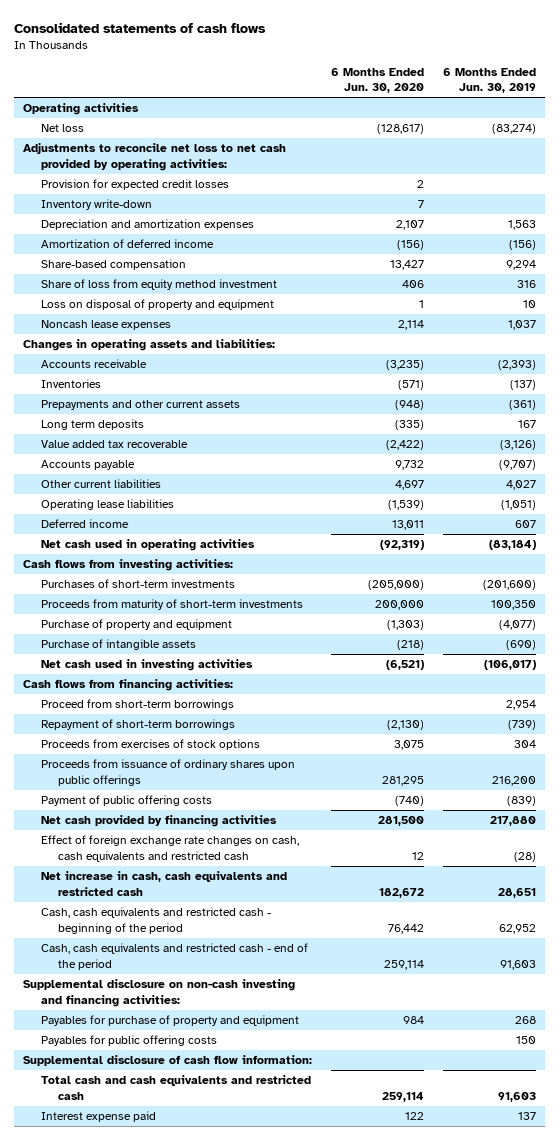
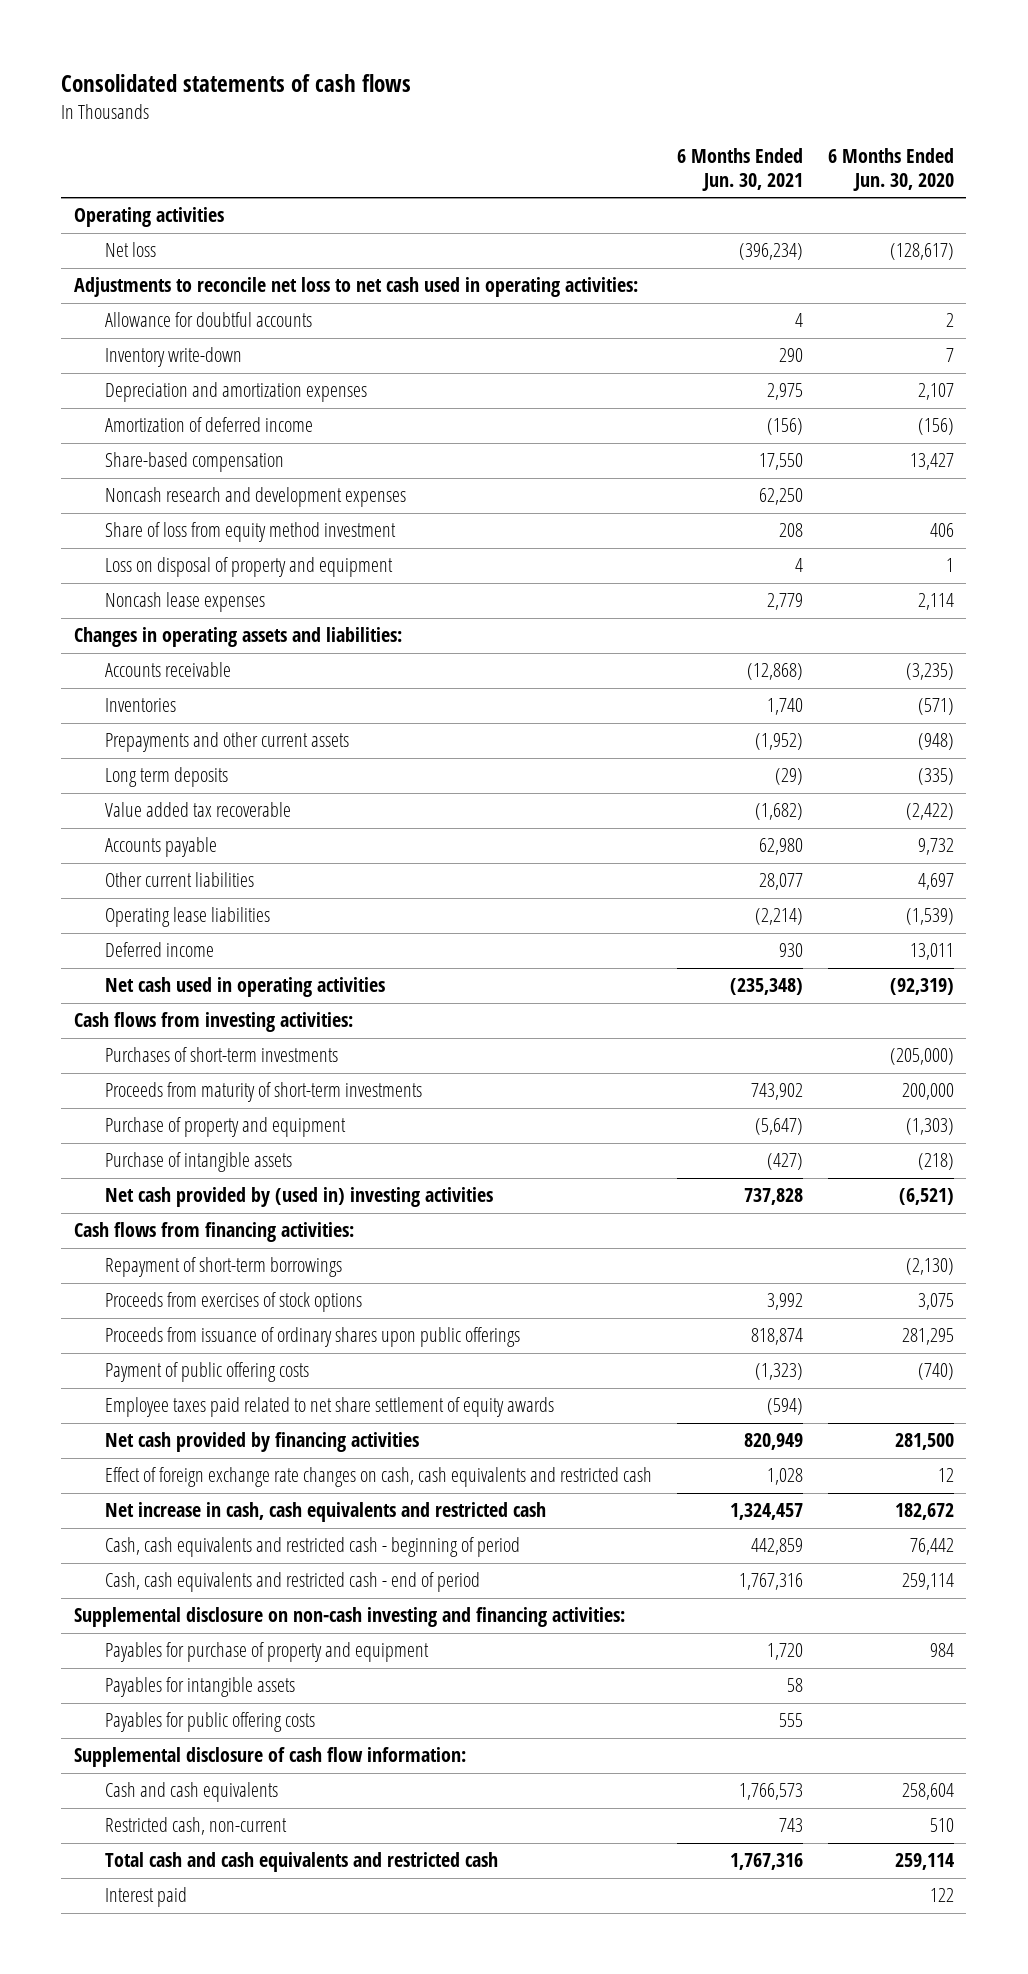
- | 6 Months Ended Jun. 30, 2020 | 6 Months Ended Jun. 30, 2019
+ | 6 Months Ended Jun. 30, 2021 | 6 Months Ended Jun. 30, 2020
- Adjustments to reconcile net loss to net cash provided by operating activities:
- Provision for expected credit losses | 2 |
+ Adjustments to reconcile net loss to net cash used in operating activities:
+ Allowance for doubtful accounts | 4 | 2
+ Noncash research and development expenses | 62,250 |
- Net cash used in investing activities | (6,521) | (106,017)
+ Net cash provided by (used in) investing activities | 737,828 | (6,521)
- Proceed from short-term borrowings | | 2,954
+ Employee taxes paid related to net share settlement of equity awards | (594) |
- Cash, cash equivalents and restricted cash - beginning of the period | 76,442 | 62,952
- Cash, cash equivalents and restricted cash - end of the period | 259,114 | 91,603
+ Cash, cash equivalents and restricted cash - beginning of period | 442,859 | 76,442
+ Cash, cash equivalents and restricted cash - end of period | 1,767,316 | 259,114
+ Payables for intangible assets | 58 |
+ Cash and cash equivalents | 1,766,573 | 258,604
+ Restricted cash, non-current | 743 | 510
- Interest expense paid | 122 | 137
+ Interest paid | | 122

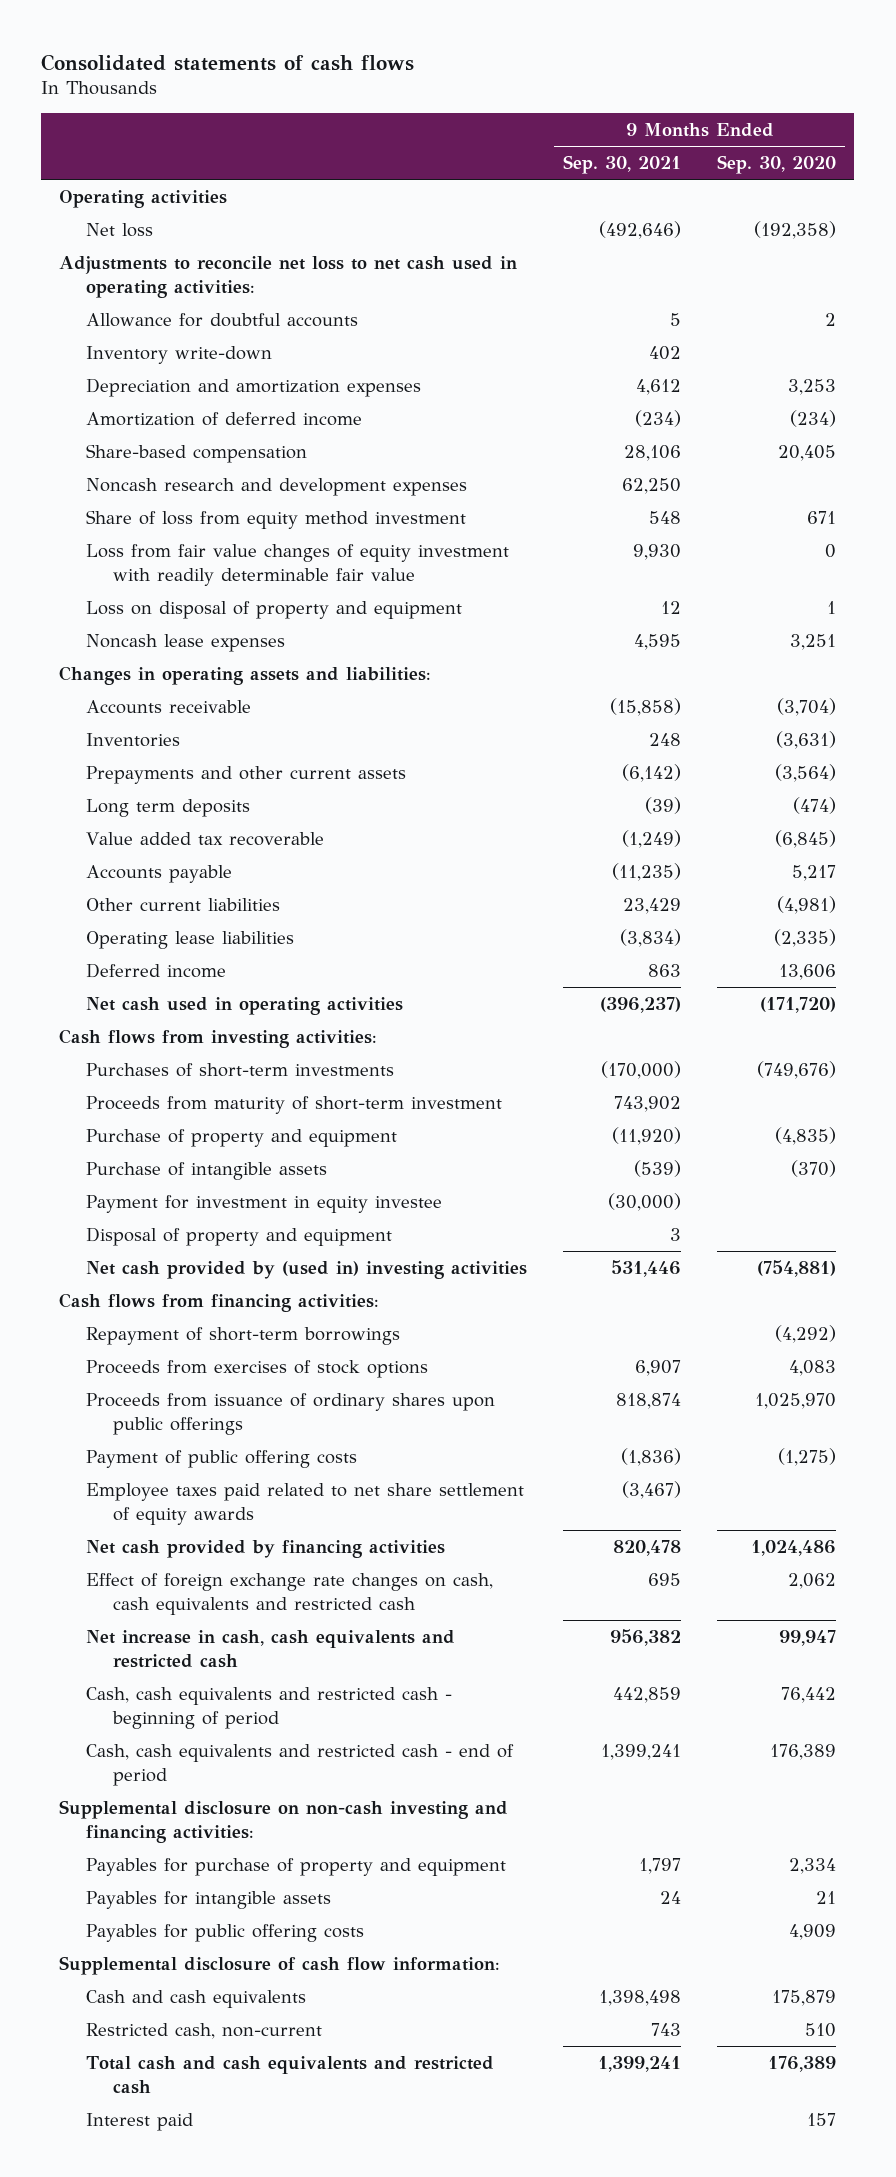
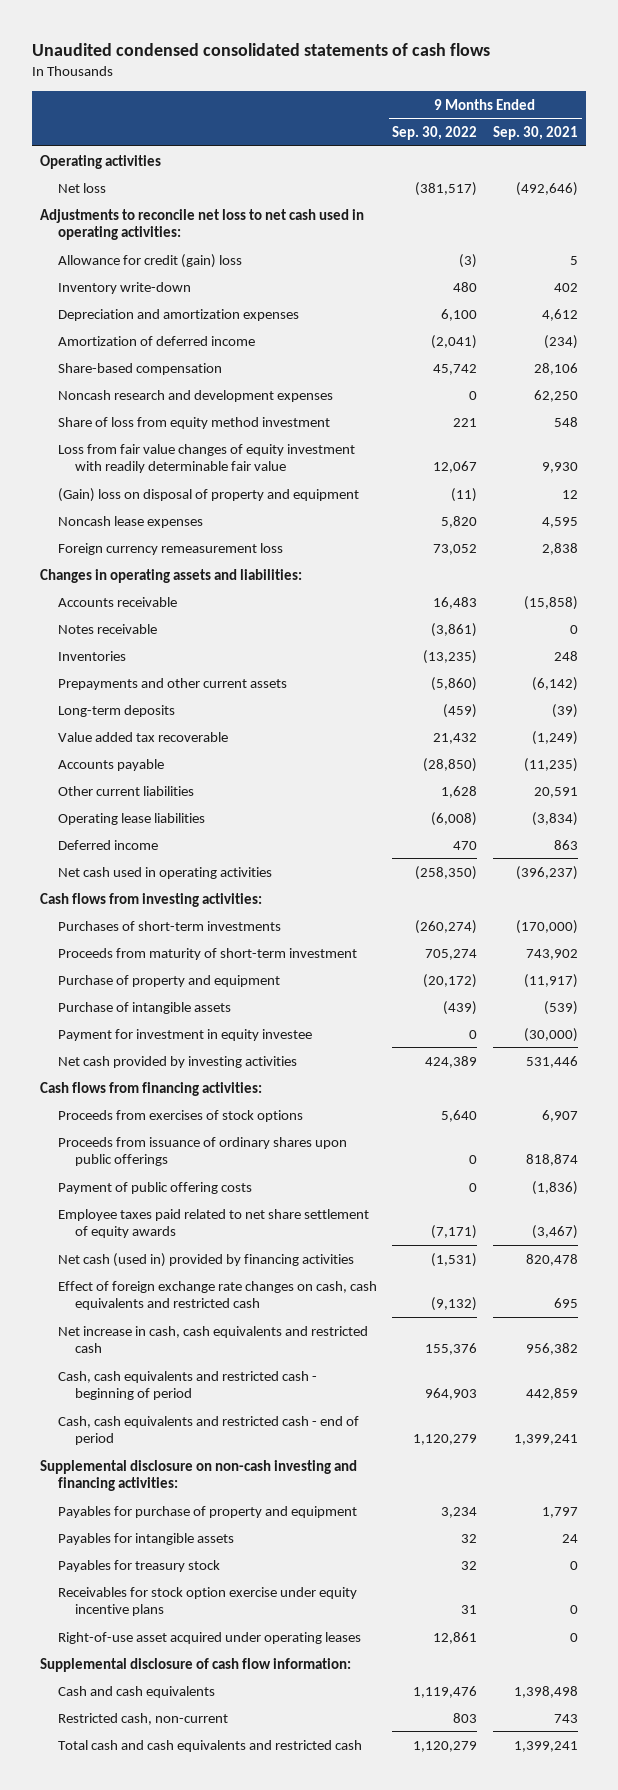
- Consolidated statements of cash flows
+ Unaudited condensed consolidated statements of cash flows
- | 9 Months Ended Sep. 30, 2021 | 9 Months Ended Sep. 30, 2020
+ | 9 Months Ended Sep. 30, 2022 | 9 Months Ended Sep. 30, 2021
- Allowance for doubtful accounts | 5 | 2
+ Allowance for credit (gain) loss | (3) | 5
- Loss on disposal of property and equipment | 12 | 1
+ (Gain) loss on disposal of property and equipment | (11) | 12
+ Foreign currency remeasurement loss | 73,052 | 2,838
+ Notes receivable | (3,861) | 0
- Long term deposits | (39) | (474)
+ Long-term deposits | (459) | (39)
- Other current liabilities | 23,429 | (4,981)
+ Other current liabilities | 1,628 | 20,591
- Purchase of property and equipment | (11,920) | (4,835)
+ Purchase of property and equipment | (20,172) | (11,917)
- Disposal of property and equipment | 3 |
- Net cash provided by (used in) investing activities | 531,446 | (754,881)
+ Net cash provided by investing activities | 424,389 | 531,446
- Repayment of short-term borrowings | | (4,292)
- Net cash provided by financing activities | 820,478 | 1,024,486
+ Net cash (used in) provided by financing activities | (1,531) | 820,478
- Payables for public offering costs | | 4,909
+ Payables for treasury stock | 32 | 0
+ Receivables for stock option exercise under equity incentive plans | 31 | 0
+ Right-of-use asset acquired under operating leases | 12,861 | 0
- Interest paid | | 157

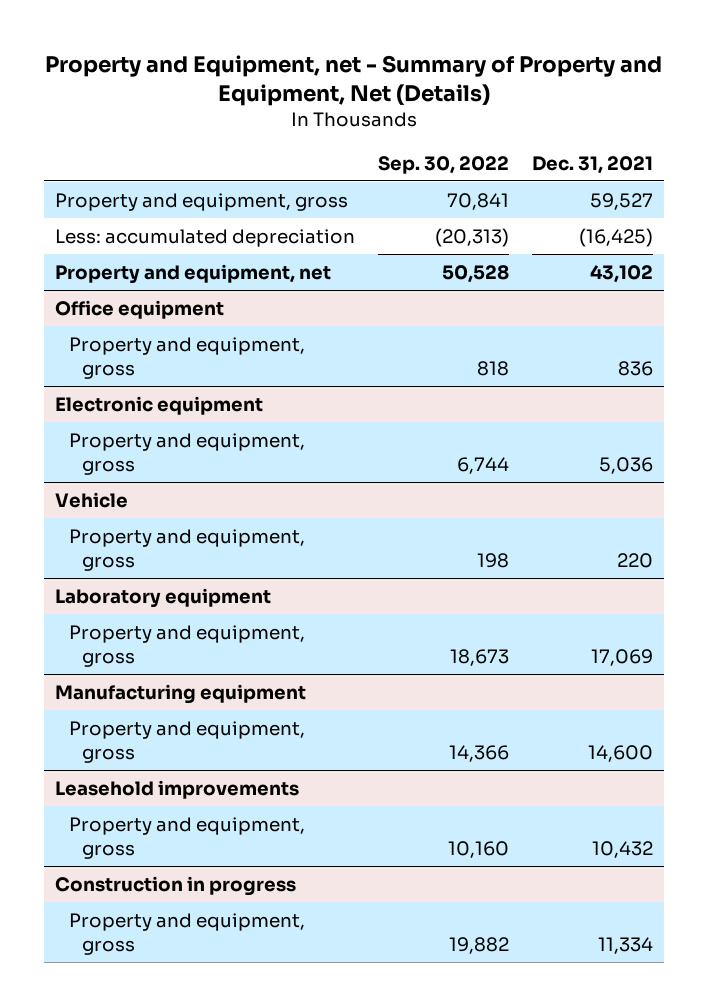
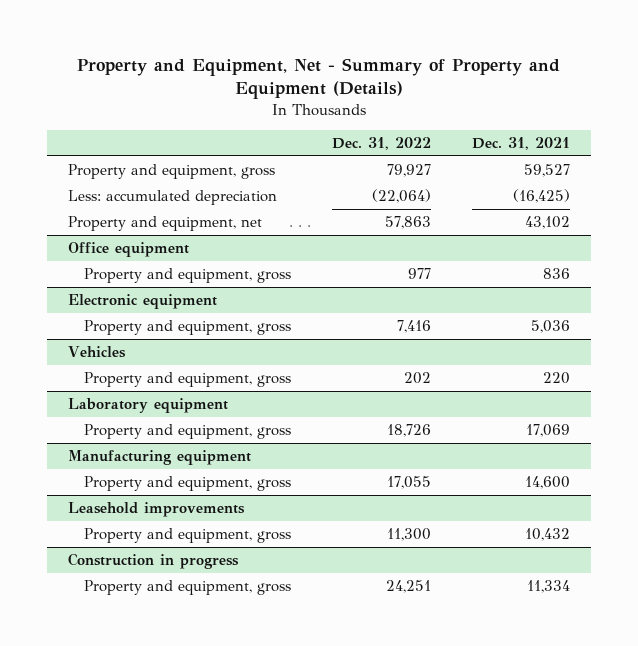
- Property and Equipment, net - Summary of Property and Equipment, Net (Details)
+ Property and Equipment, Net - Summary of Property and Equipment (Details)
- | Sep. 30, 2022 | Dec. 31, 2021
+ | Dec. 31, 2022 | Dec. 31, 2021
- Vehicle
+ Vehicles

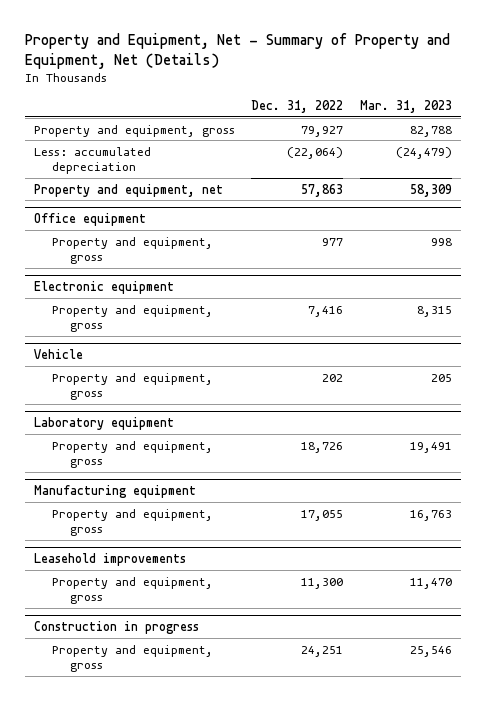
- Property and Equipment, Net - Summary of Property and Equipment (Details)
+ Property and Equipment, Net - Summary of Property and Equipment, Net (Details)
- | Dec. 31, 2022 | Dec. 31, 2021
+ | Dec. 31, 2022 | Mar. 31, 2023
- Vehicles
+ Vehicle

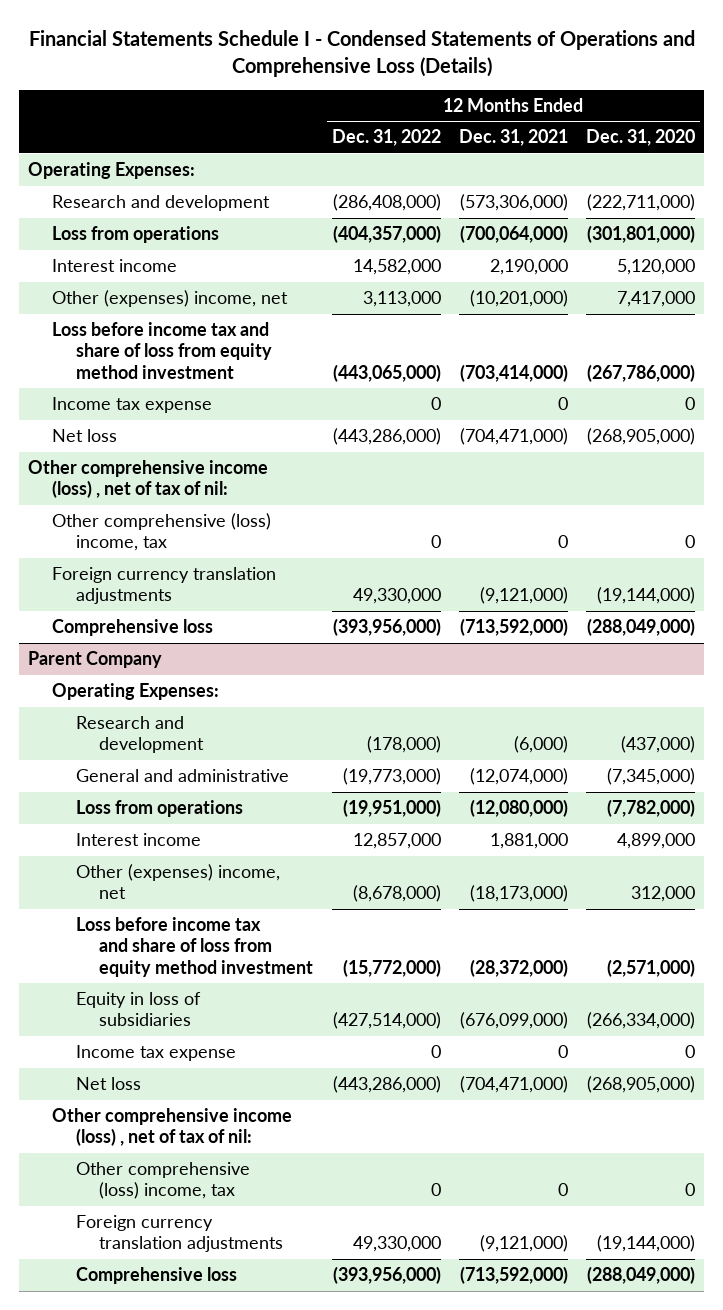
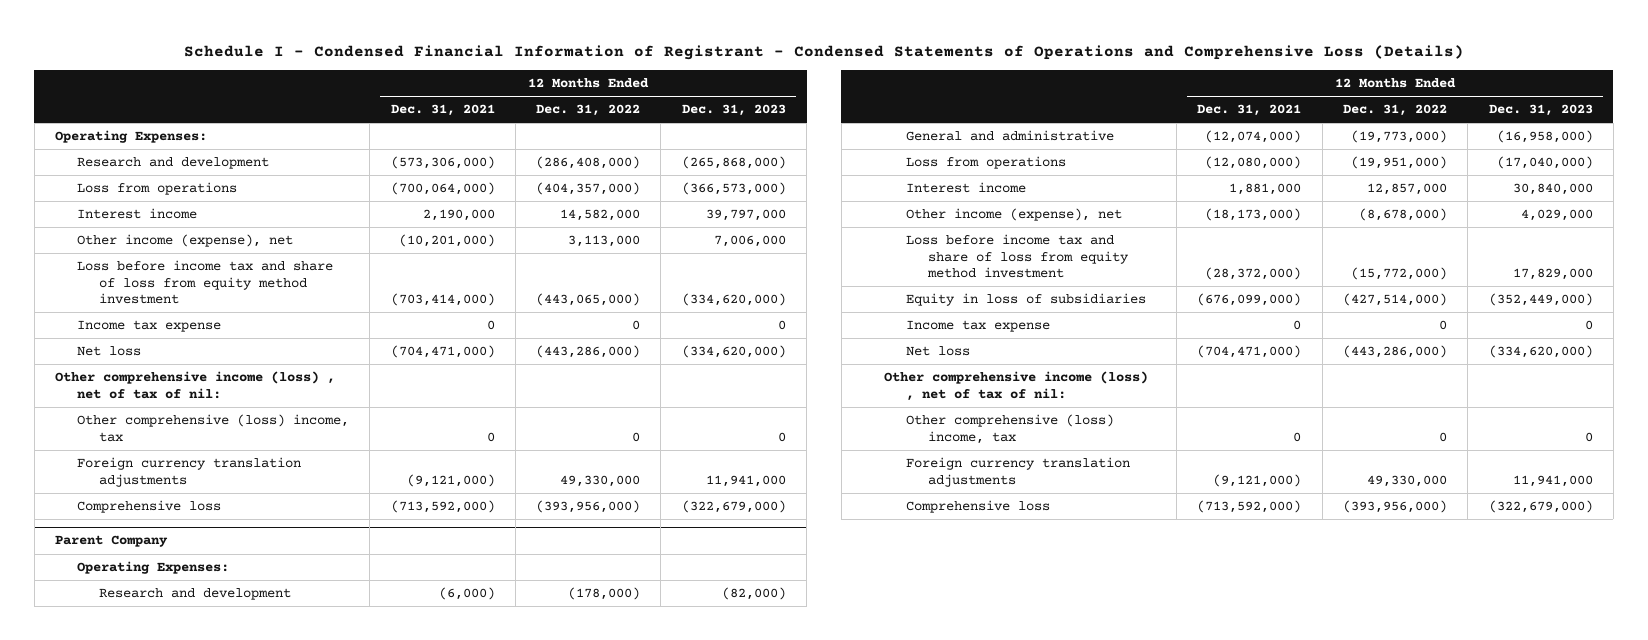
- Financial Statements Schedule I - Condensed Statements of Operations and Comprehensive Loss (Details)
+ Schedule I - Condensed Financial Information of Registrant - Condensed Statements of Operations and Comprehensive Loss (Details)
- | 12 Months Ended Dec. 31, 2022 | 12 Months Ended Dec. 31, 2021 | 12 Months Ended Dec. 31, 2020
+ | 12 Months Ended Dec. 31, 2021 | 12 Months Ended Dec. 31, 2022 | 12 Months Ended Dec. 31, 2023
- Other (expenses) income, net | 3,113,000 | (10,201,000) | 7,417,000
+ Other income (expense), net | (10,201,000) | 3,113,000 | 7,006,000
@ Parent Company
- Other (expenses) income, net | (8,678,000) | (18,173,000) | 312,000
+ Other income (expense), net | (18,173,000) | (8,678,000) | 4,029,000

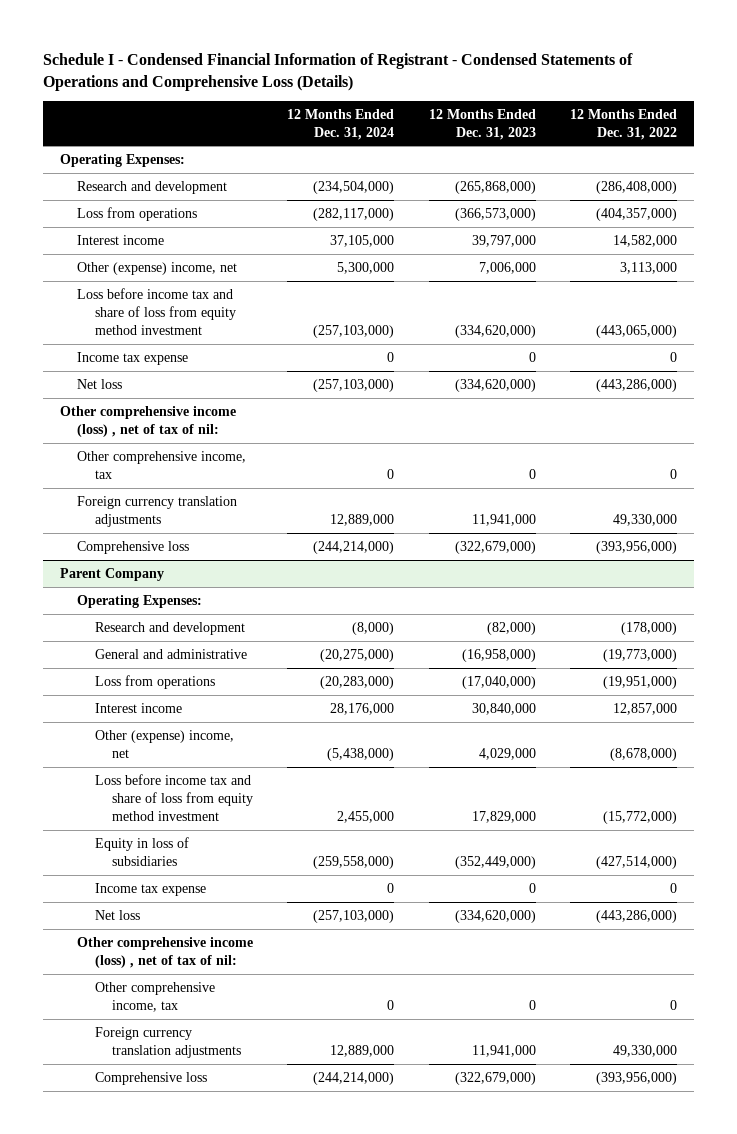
- | 12 Months Ended Dec. 31, 2021 | 12 Months Ended Dec. 31, 2022 | 12 Months Ended Dec. 31, 2023
+ | 12 Months Ended Dec. 31, 2024 | 12 Months Ended Dec. 31, 2023 | 12 Months Ended Dec. 31, 2022
- Other income (expense), net | (10,201,000) | 3,113,000 | 7,006,000
+ Other (expense) income, net | 5,300,000 | 7,006,000 | 3,113,000
- Other comprehensive (loss) income, tax | 0 | 0 | 0
+ Other comprehensive income, tax | 0 | 0 | 0
@ Parent Company
- Other income (expense), net | (18,173,000) | (8,678,000) | 4,029,000
+ Other (expense) income, net | (5,438,000) | 4,029,000 | (8,678,000)
- Other comprehensive (loss) income, tax | 0 | 0 | 0
+ Other comprehensive income, tax | 0 | 0 | 0

